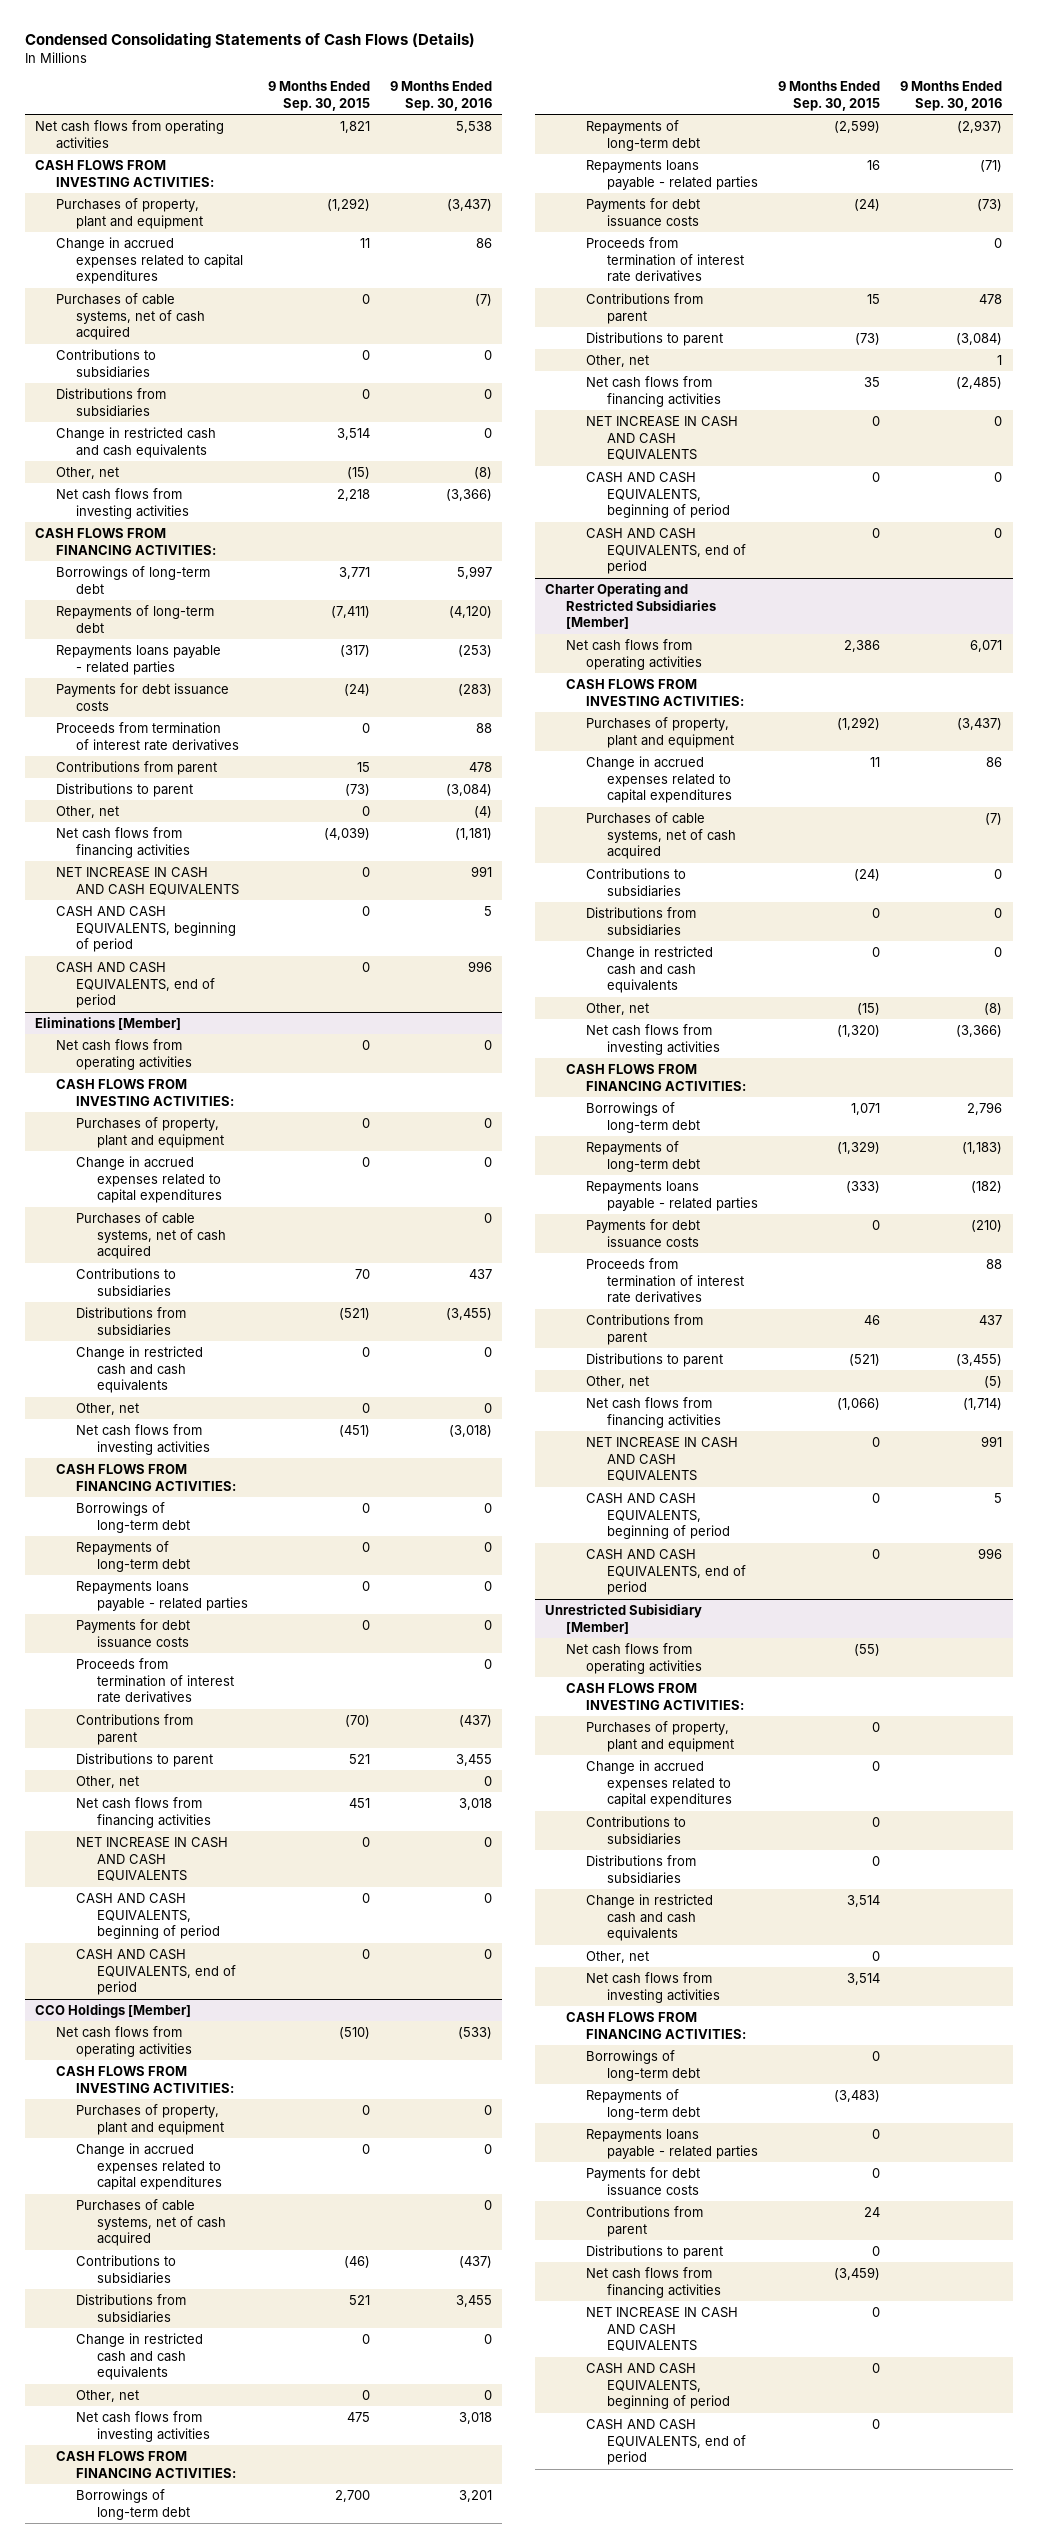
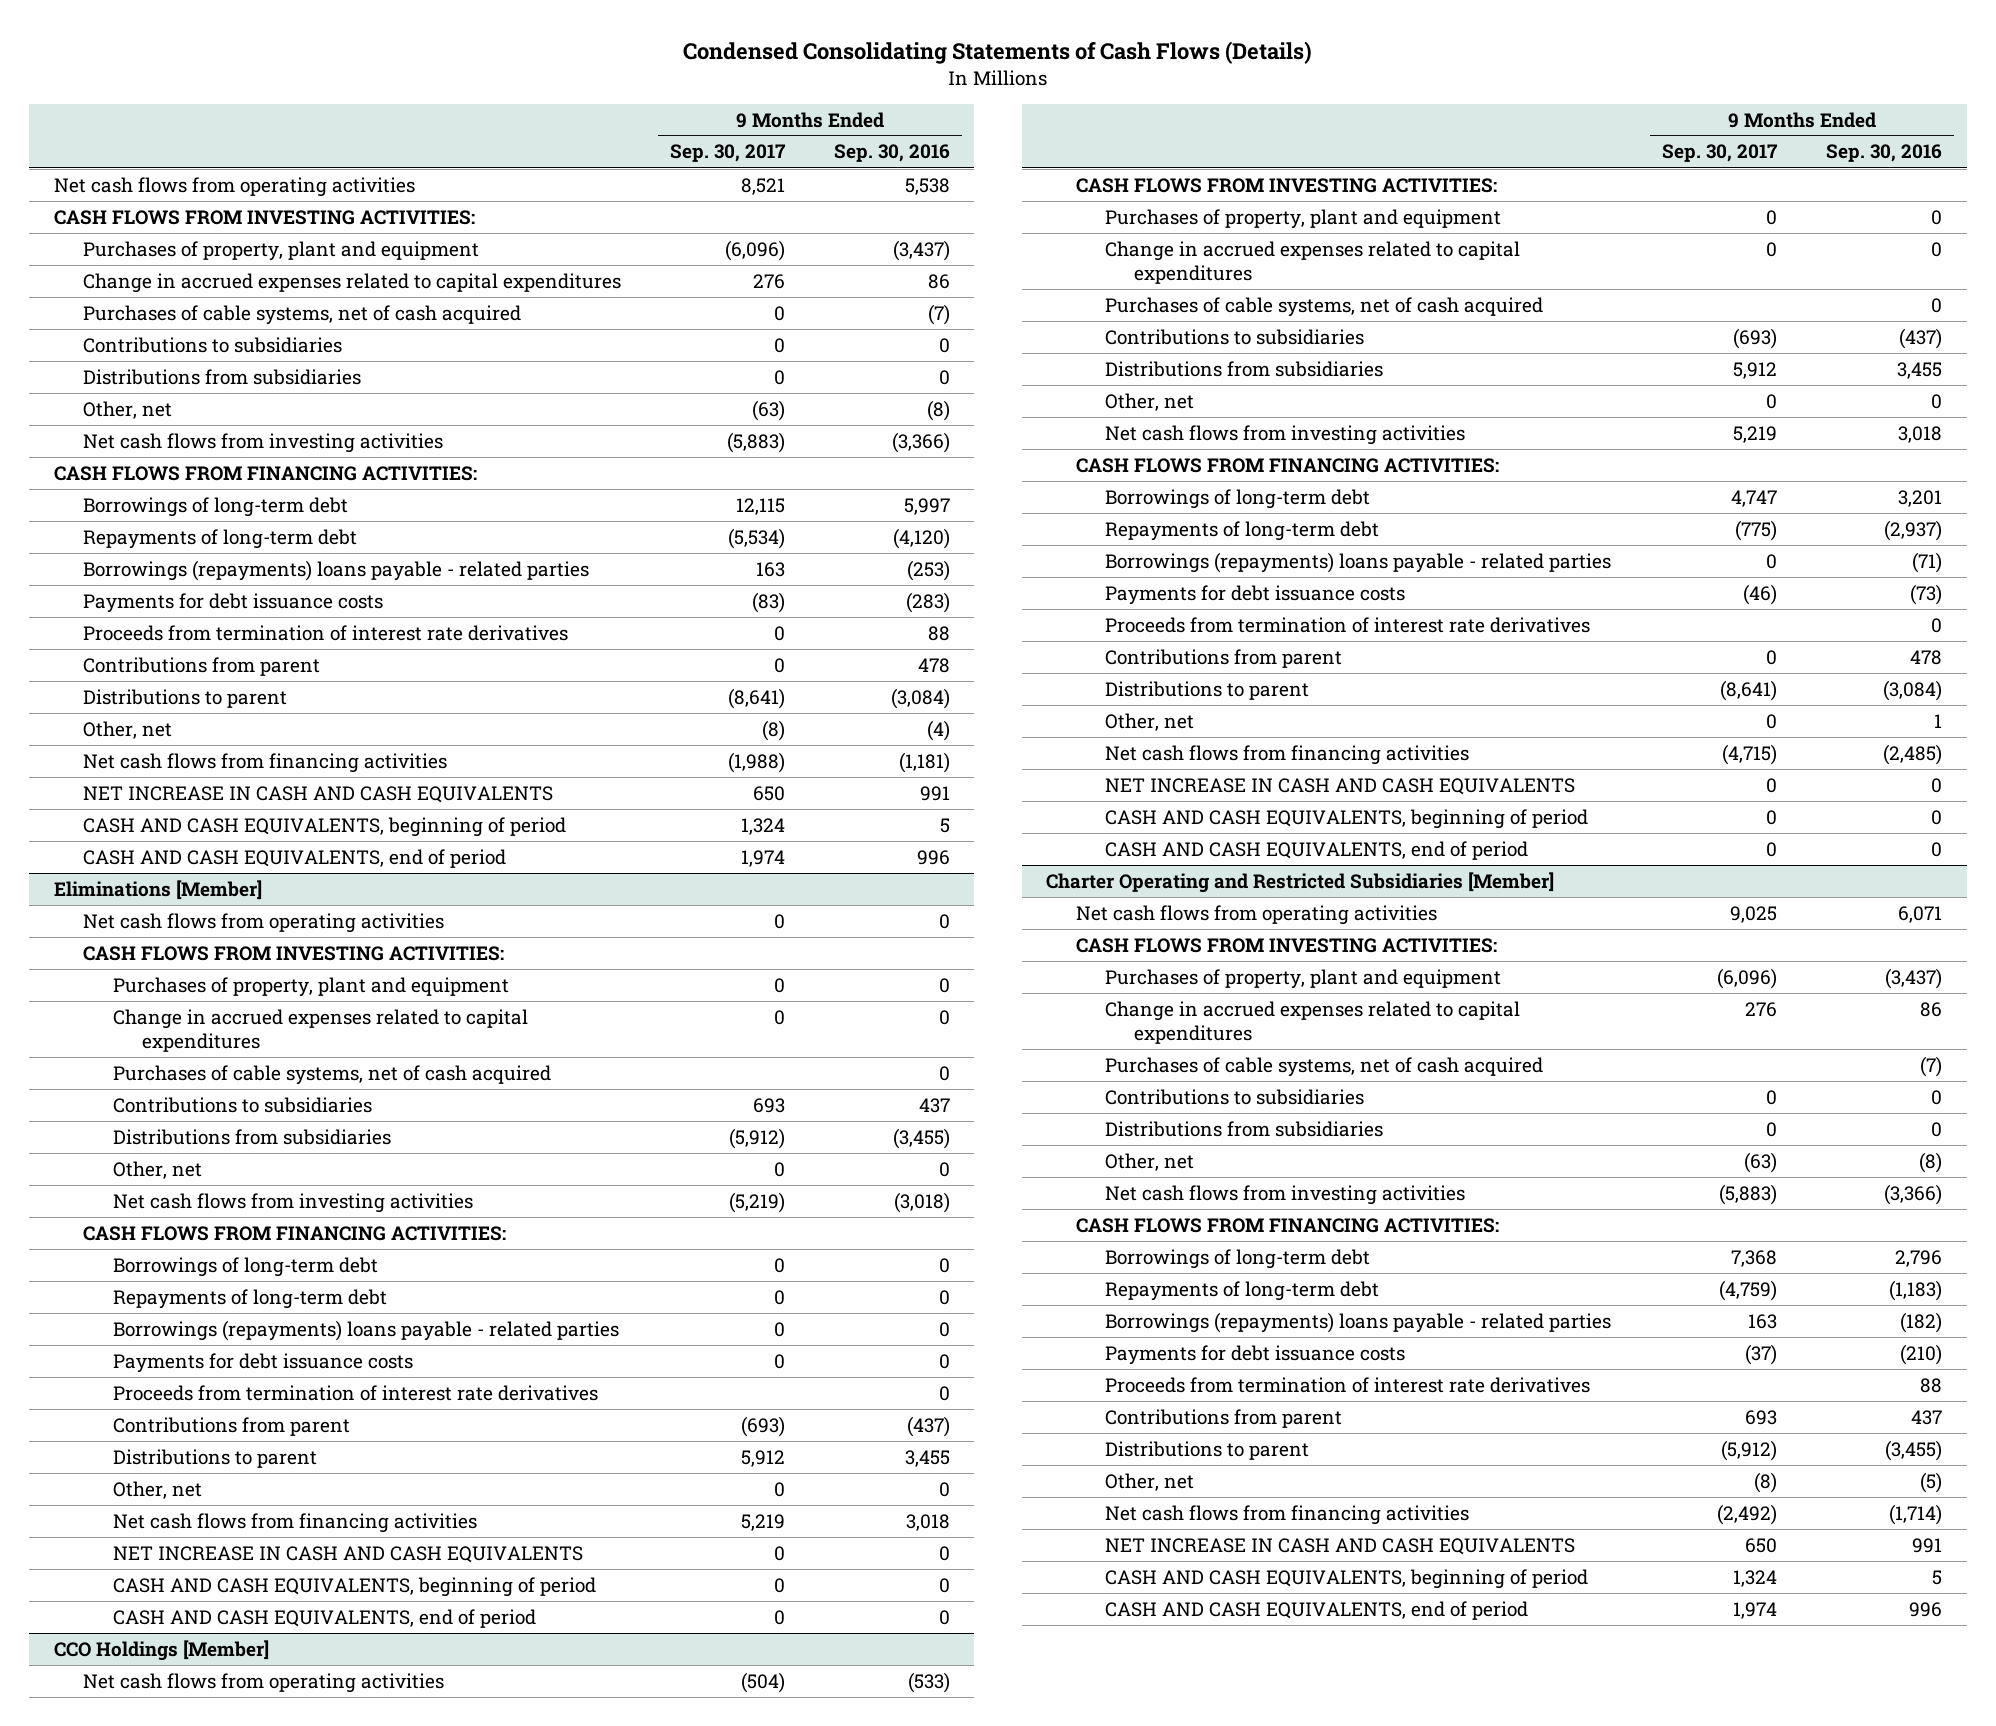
- | 9 Months Ended Sep. 30, 2015 | 9 Months Ended Sep. 30, 2016
+ | 9 Months Ended Sep. 30, 2017 | 9 Months Ended Sep. 30, 2016
- Change in restricted cash and cash equivalents | 3,514 | 0
- Repayments loans payable - related parties | (317) | (253)
+ Borrowings (repayments) loans payable - related parties | 163 | (253)
@ Eliminations [Member]
- Change in restricted cash and cash equivalents | 0 | 0
- Repayments loans payable - related parties | 0 | 0
+ Borrowings (repayments) loans payable - related parties | 0 | 0
@ CCO Holdings [Member]
- Change in restricted cash and cash equivalents | 0 | 0
- Repayments loans payable - related parties | 16 | (71)
+ Borrowings (repayments) loans payable - related parties | 0 | (71)
@ Charter Operating and Restricted Subsidiaries [Member]
- Change in restricted cash and cash equivalents | 0 | 0
- Repayments loans payable - related parties | (333) | (182)
+ Borrowings (repayments) loans payable - related parties | 163 | (182)
- Unrestricted Subisidiary [Member]
- Net cash flows from operating activities | (55) |
- CASH FLOWS FROM INVESTING ACTIVITIES:
- Purchases of property, plant and equipment | 0 |
- Change in accrued expenses related to capital expenditures | 0 |
- Contributions to subsidiaries | 0 |
- Distributions from subsidiaries | 0 |
- Change in restricted cash and cash equivalents | 3,514 |
- Other, net | 0 |
- Net cash flows from investing activities | 3,514 |
- CASH FLOWS FROM FINANCING ACTIVITIES:
- Borrowings of long-term debt | 0 |
- Repayments of long-term debt | (3,483) |
- Repayments loans payable - related parties | 0 |
- Payments for debt issuance costs | 0 |
- Contributions from parent | 24 |
- Distributions to parent | 0 |
- Net cash flows from financing activities | (3,459) |
- NET INCREASE IN CASH AND CASH EQUIVALENTS | 0 |
- CASH AND CASH EQUIVALENTS, beginning of period | 0 |
- CASH AND CASH EQUIVALENTS, end of period | 0 |

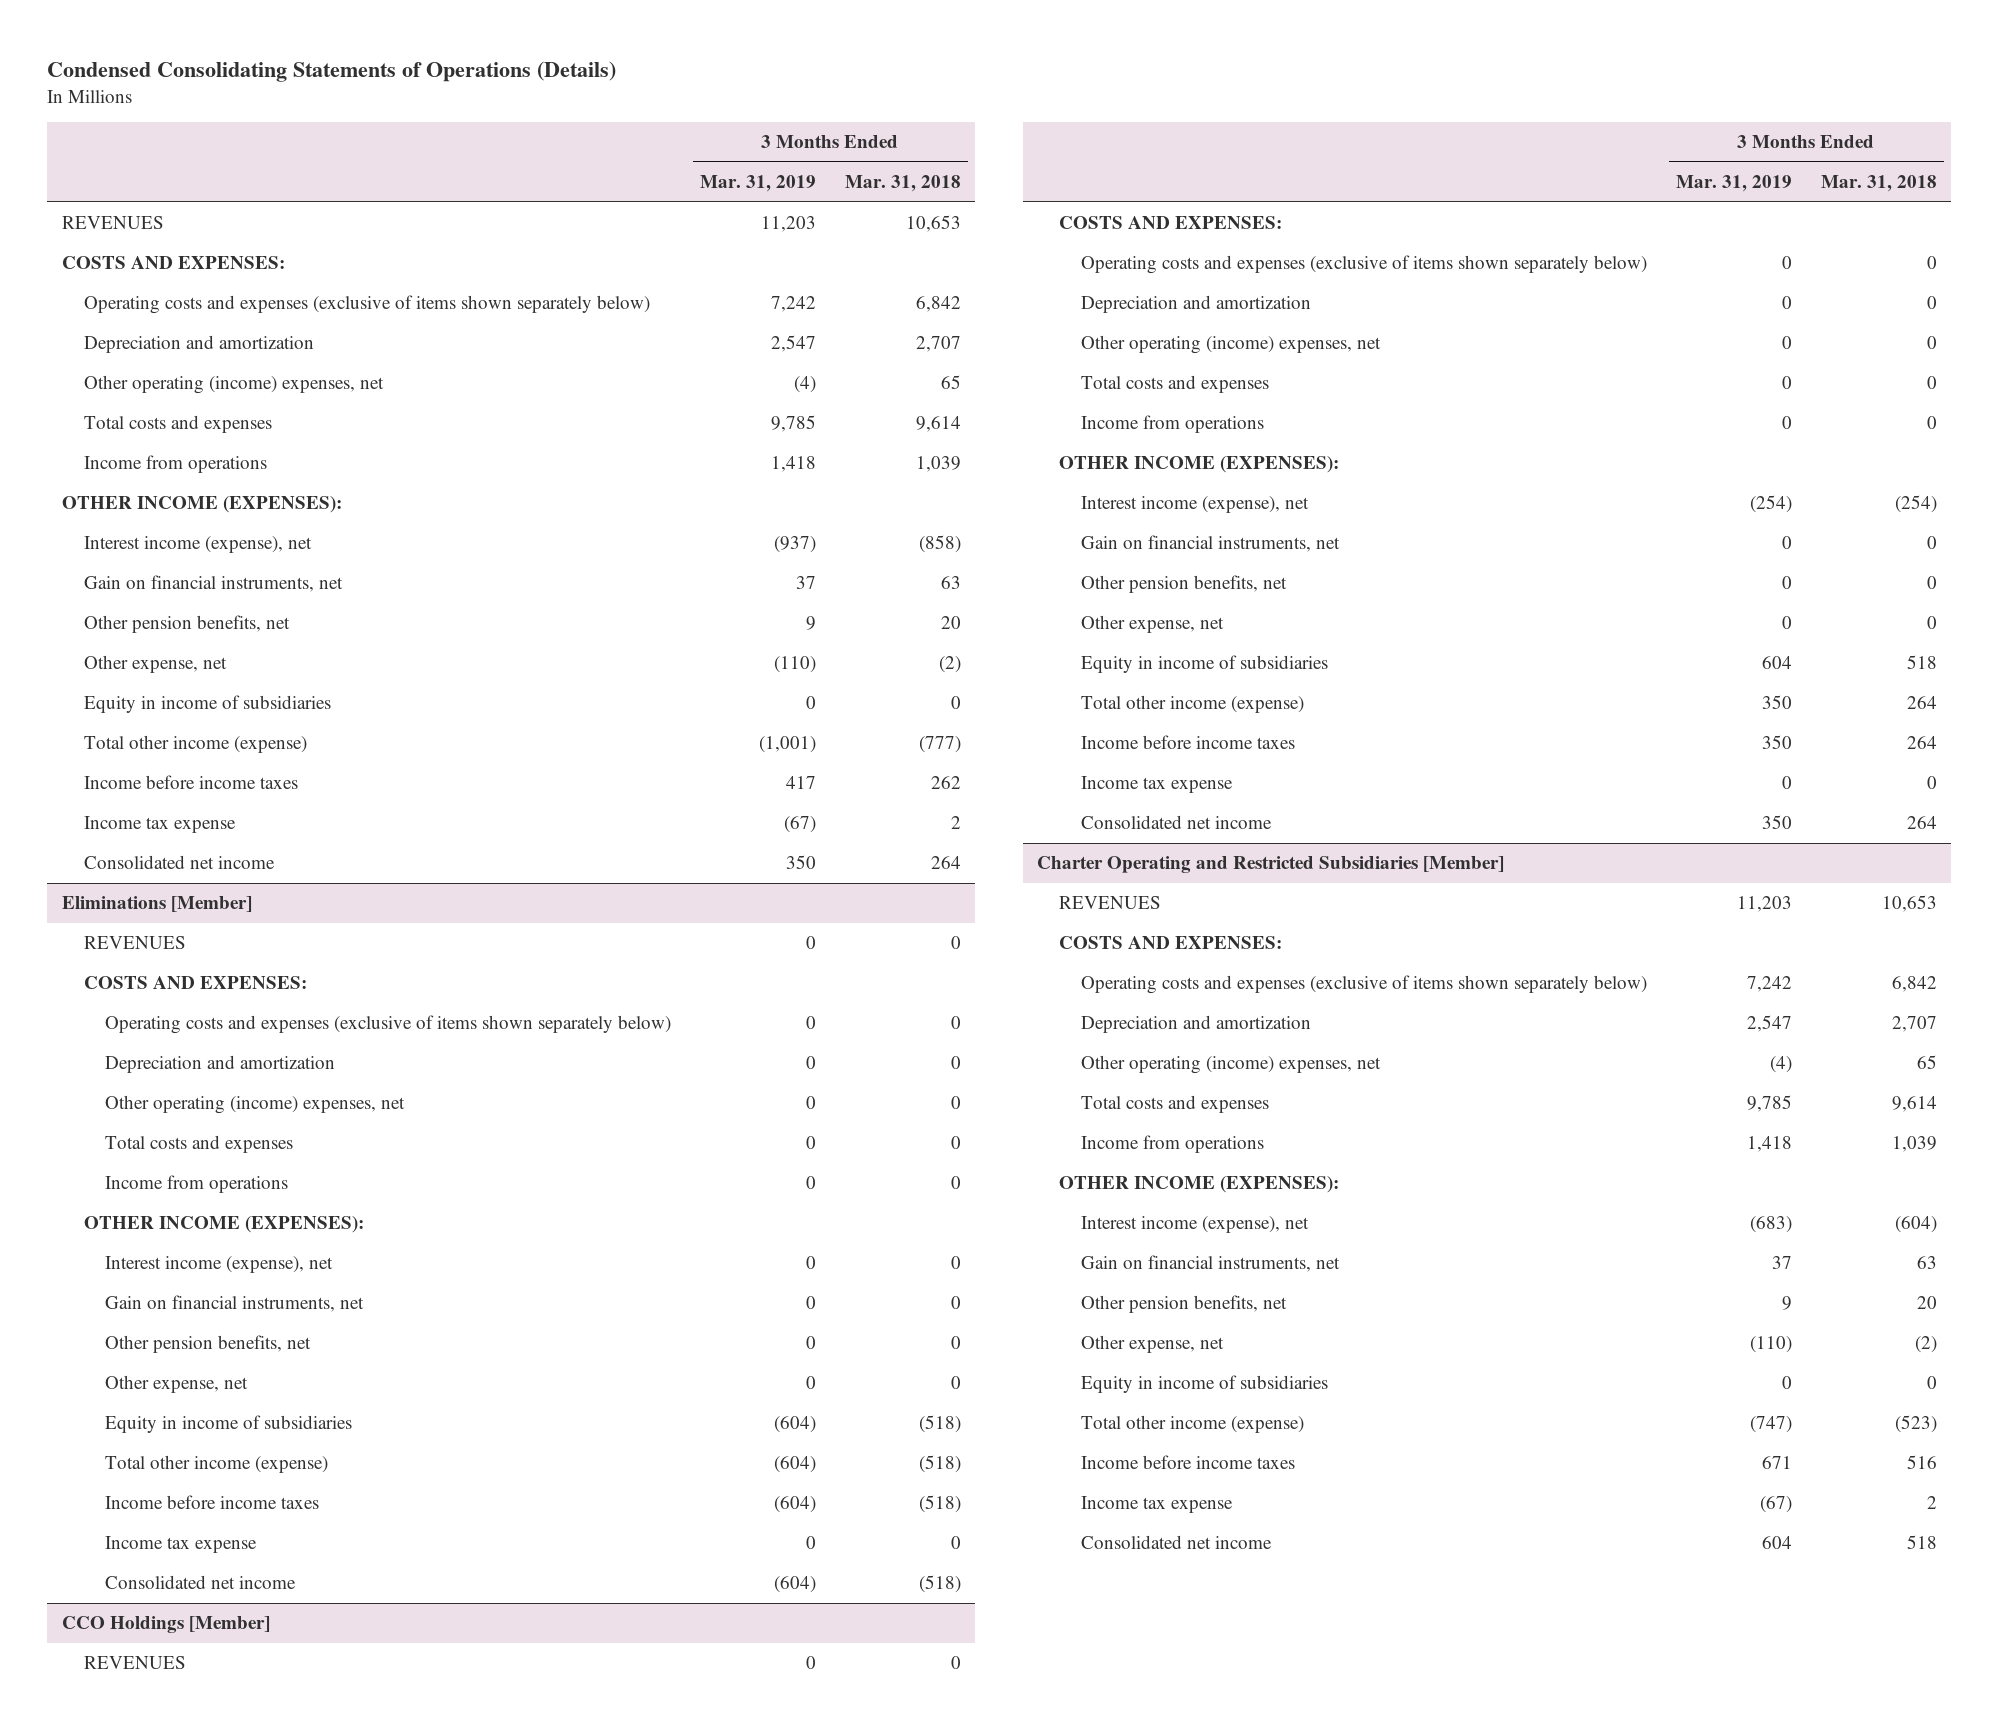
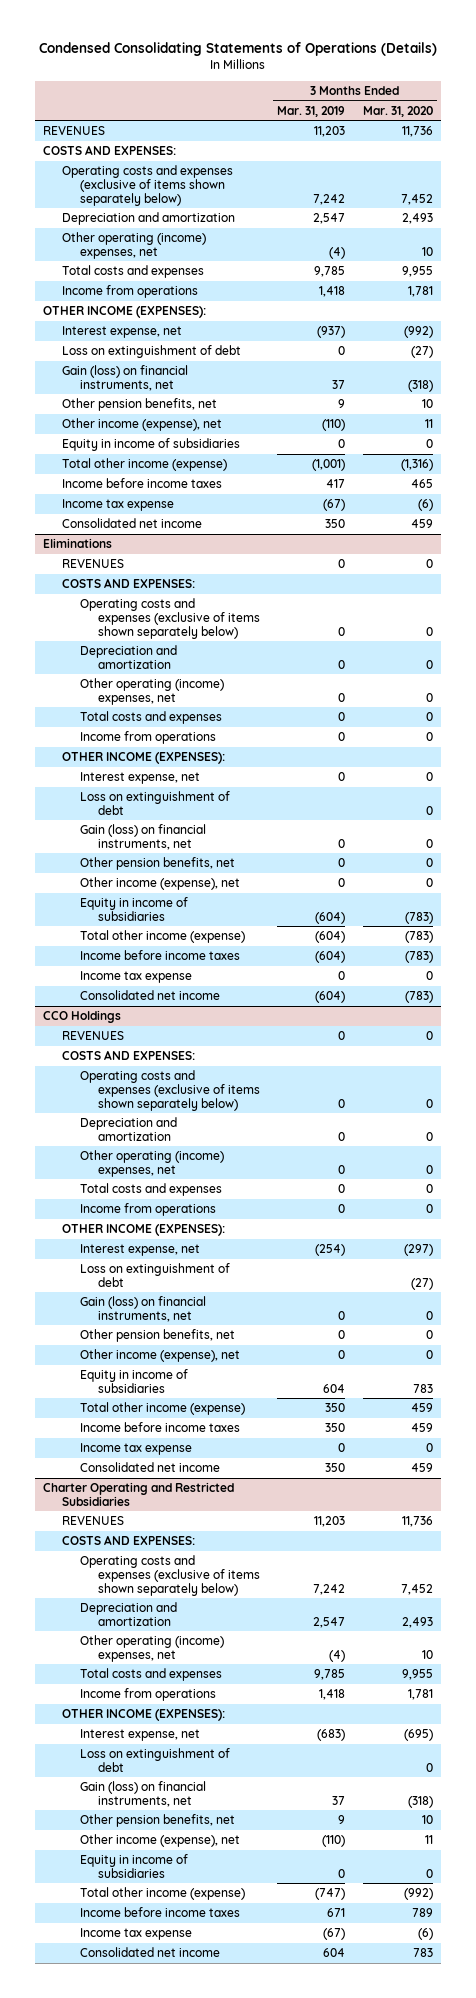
- | 3 Months Ended Mar. 31, 2019 | 3 Months Ended Mar. 31, 2018
+ | 3 Months Ended Mar. 31, 2019 | 3 Months Ended Mar. 31, 2020
- Interest income (expense), net | (937) | (858)
- Gain on financial instruments, net | 37 | 63
+ Interest expense, net | (937) | (992)
+ Loss on extinguishment of debt | 0 | (27)
+ Gain (loss) on financial instruments, net | 37 | (318)
- Other expense, net | (110) | (2)
+ Other income (expense), net | (110) | 11
- Eliminations [Member]
+ Eliminations
- Interest income (expense), net | 0 | 0
- Gain on financial instruments, net | 0 | 0
+ Interest expense, net | 0 | 0
+ Loss on extinguishment of debt | | 0
+ Gain (loss) on financial instruments, net | 0 | 0
- Other expense, net | 0 | 0
+ Other income (expense), net | 0 | 0
- CCO Holdings [Member]
+ CCO Holdings
- Interest income (expense), net | (254) | (254)
- Gain on financial instruments, net | 0 | 0
+ Interest expense, net | (254) | (297)
+ Loss on extinguishment of debt | | (27)
+ Gain (loss) on financial instruments, net | 0 | 0
- Other expense, net | 0 | 0
+ Other income (expense), net | 0 | 0
- Charter Operating and Restricted Subsidiaries [Member]
+ Charter Operating and Restricted Subsidiaries
- Interest income (expense), net | (683) | (604)
- Gain on financial instruments, net | 37 | 63
+ Interest expense, net | (683) | (695)
+ Loss on extinguishment of debt | | 0
+ Gain (loss) on financial instruments, net | 37 | (318)
- Other expense, net | (110) | (2)
+ Other income (expense), net | (110) | 11

